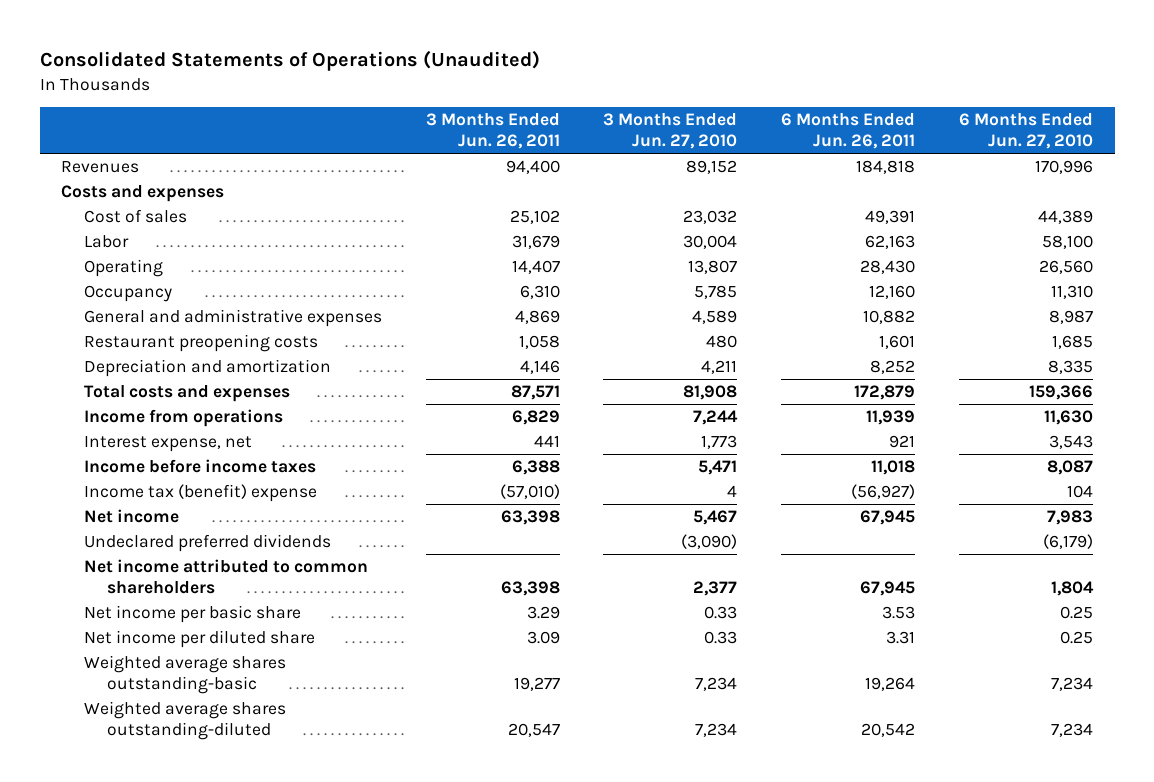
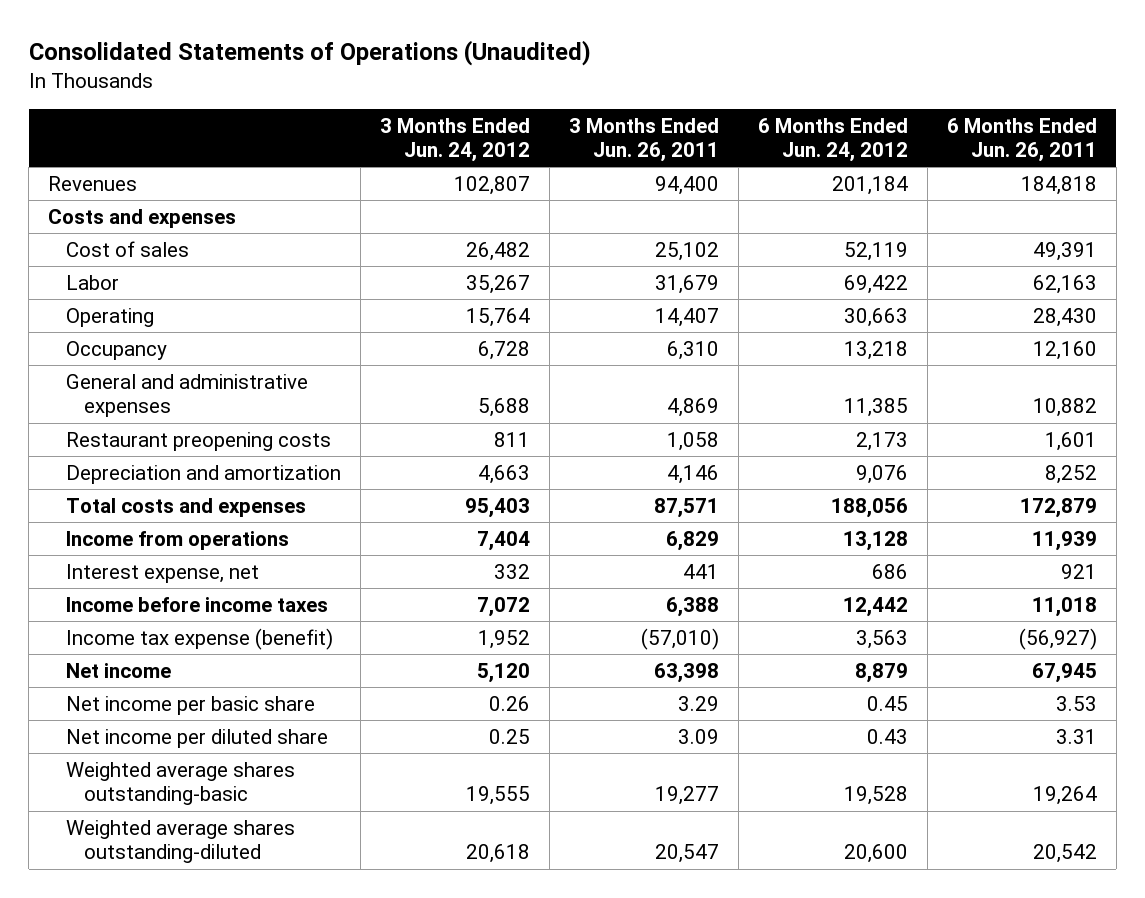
- | 3 Months Ended Jun. 26, 2011 | 3 Months Ended Jun. 27, 2010 | 6 Months Ended Jun. 26, 2011 | 6 Months Ended Jun. 27, 2010
+ | 3 Months Ended Jun. 24, 2012 | 3 Months Ended Jun. 26, 2011 | 6 Months Ended Jun. 24, 2012 | 6 Months Ended Jun. 26, 2011
- Income tax (benefit) expense | (57,010) | 4 | (56,927) | 104
+ Income tax expense (benefit) | 1,952 | (57,010) | 3,563 | (56,927)
- Undeclared preferred dividends | | (3,090) | | (6,179)
- Net income attributed to common shareholders | 63,398 | 2,377 | 67,945 | 1,804

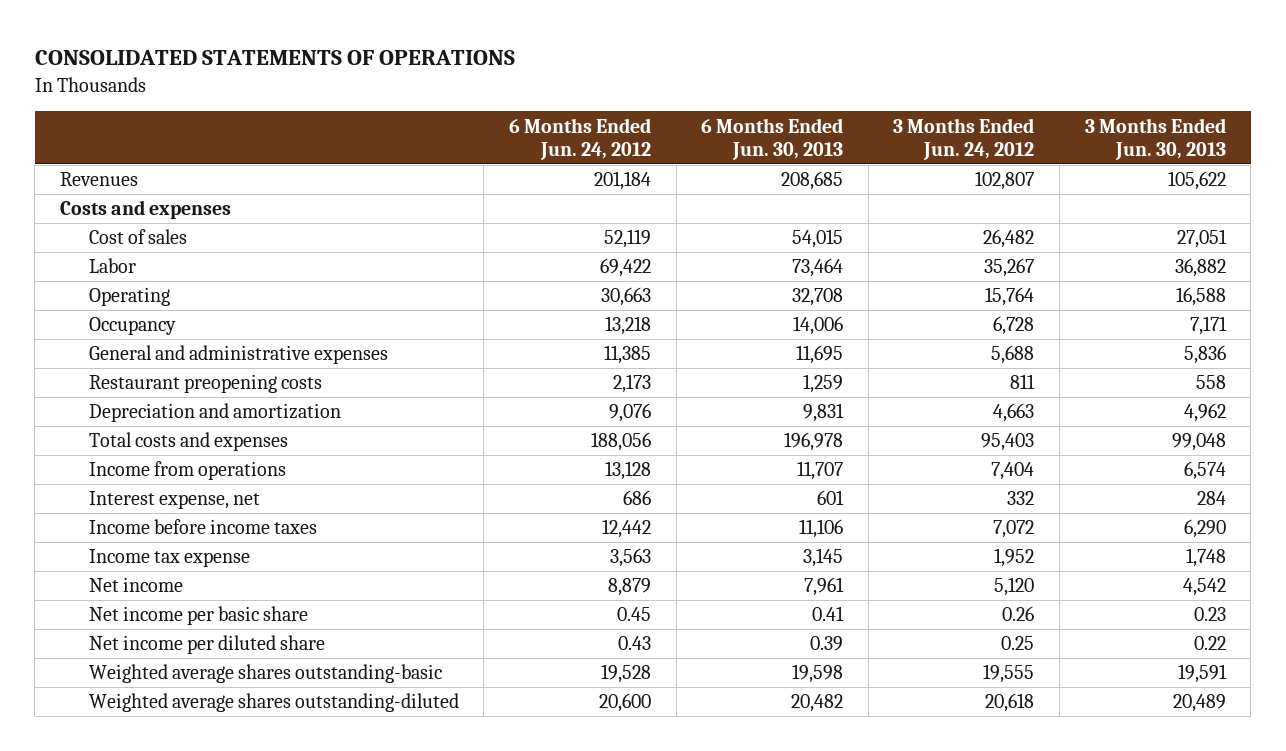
- Consolidated Statements of Operations (Unaudited)
+ CONSOLIDATED STATEMENTS OF OPERATIONS
- | 3 Months Ended Jun. 24, 2012 | 3 Months Ended Jun. 26, 2011 | 6 Months Ended Jun. 24, 2012 | 6 Months Ended Jun. 26, 2011
+ | 6 Months Ended Jun. 24, 2012 | 6 Months Ended Jun. 30, 2013 | 3 Months Ended Jun. 24, 2012 | 3 Months Ended Jun. 30, 2013
- Income tax expense (benefit) | 1,952 | (57,010) | 3,563 | (56,927)
+ Income tax expense | 3,563 | 3,145 | 1,952 | 1,748

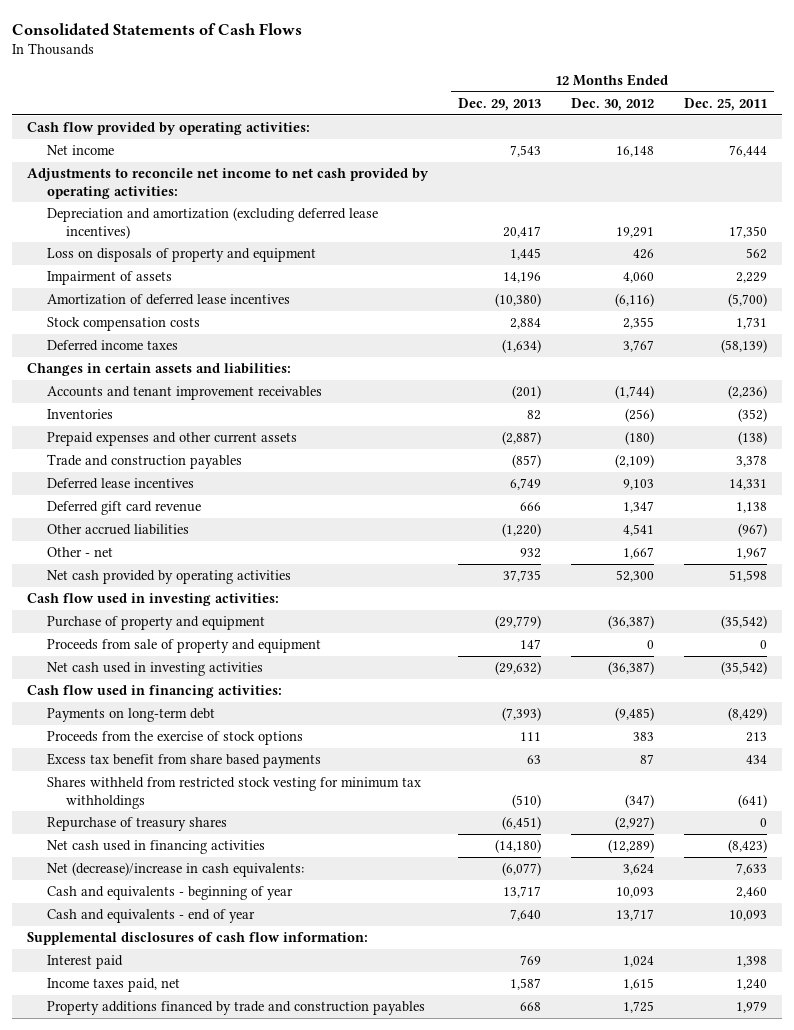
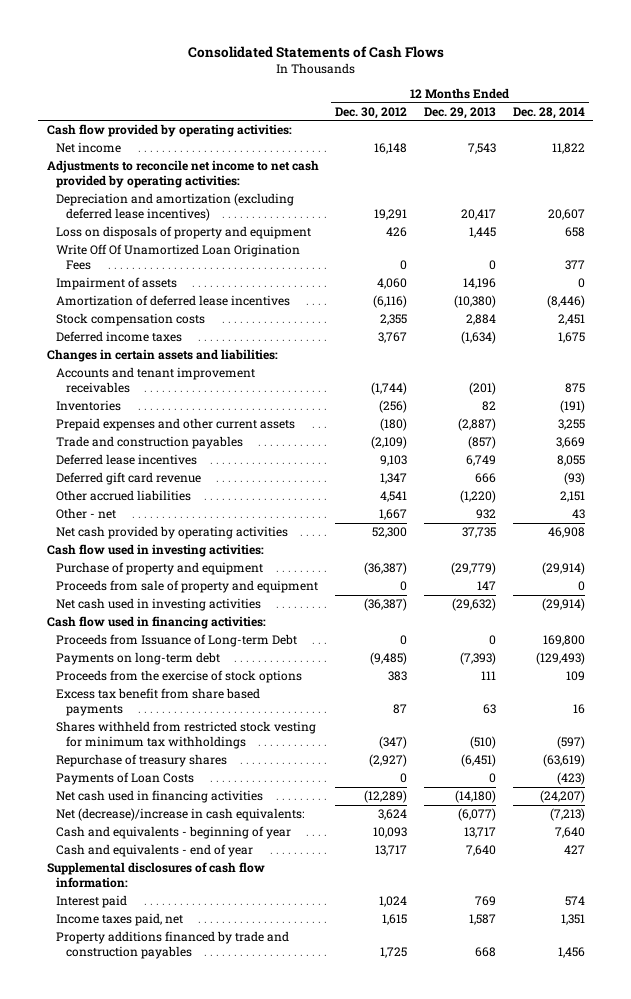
- | 12 Months Ended Dec. 29, 2013 | 12 Months Ended Dec. 30, 2012 | 12 Months Ended Dec. 25, 2011
+ | 12 Months Ended Dec. 30, 2012 | 12 Months Ended Dec. 29, 2013 | 12 Months Ended Dec. 28, 2014
+ Write Off Of Unamortized Loan Origination Fees | 0 | 0 | 377
+ Proceeds from Issuance of Long-term Debt | 0 | 0 | 169,800
+ Payments of Loan Costs | 0 | 0 | (423)

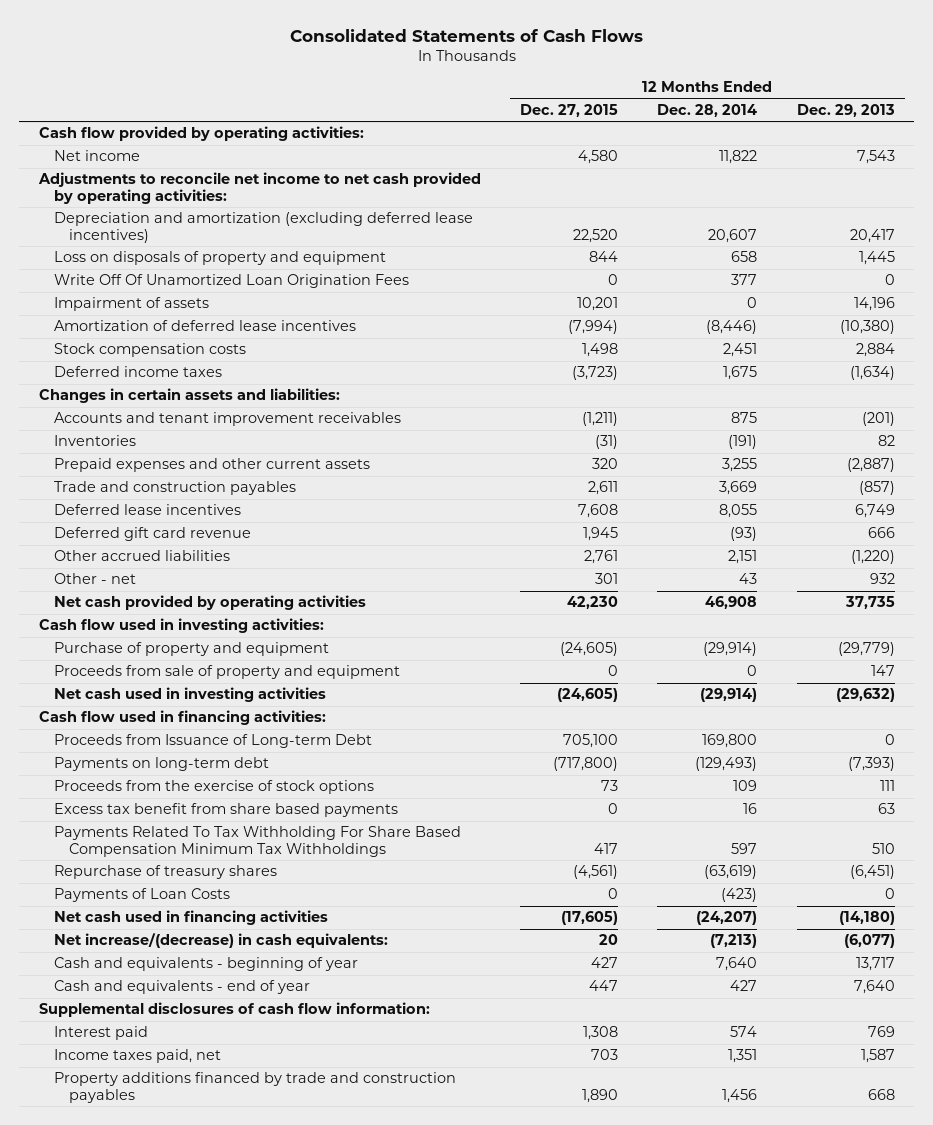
- | 12 Months Ended Dec. 30, 2012 | 12 Months Ended Dec. 29, 2013 | 12 Months Ended Dec. 28, 2014
+ | 12 Months Ended Dec. 27, 2015 | 12 Months Ended Dec. 28, 2014 | 12 Months Ended Dec. 29, 2013
- Shares withheld from restricted stock vesting for minimum tax withholdings | (347) | (510) | (597)
+ Payments Related To Tax Withholding For Share Based Compensation Minimum Tax Withholdings | 417 | 597 | 510
- Net (decrease)/increase in cash equivalents: | 3,624 | (6,077) | (7,213)
+ Net increase/(decrease) in cash equivalents: | 20 | (7,213) | (6,077)

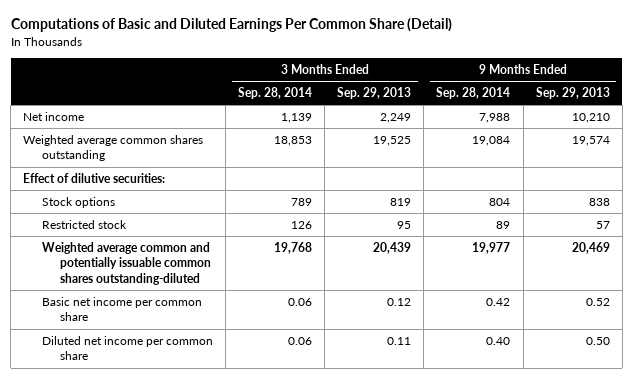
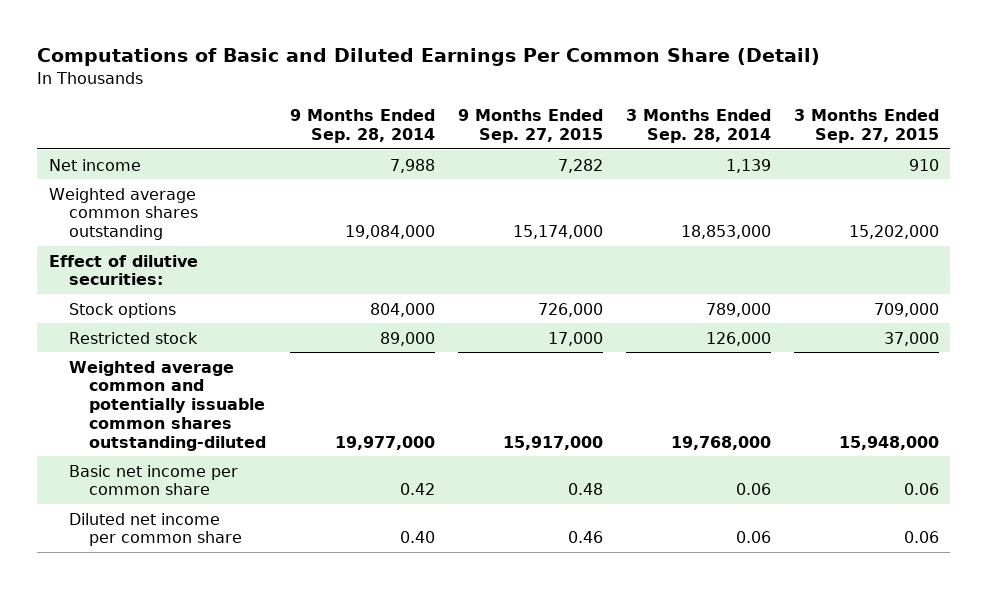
- | 3 Months Ended Sep. 28, 2014 | 3 Months Ended Sep. 29, 2013 | 9 Months Ended Sep. 28, 2014 | 9 Months Ended Sep. 29, 2013
+ | 9 Months Ended Sep. 28, 2014 | 9 Months Ended Sep. 27, 2015 | 3 Months Ended Sep. 28, 2014 | 3 Months Ended Sep. 27, 2015
- Weighted average common shares outstanding | 18,853 | 19,525 | 19,084 | 19,574
+ Weighted average common shares outstanding | 19,084,000 | 15,174,000 | 18,853,000 | 15,202,000
- Stock options | 789 | 819 | 804 | 838
- Restricted stock | 126 | 95 | 89 | 57
- Weighted average common and potentially issuable common shares outstanding-diluted | 19,768 | 20,439 | 19,977 | 20,469
+ Stock options | 804,000 | 726,000 | 789,000 | 709,000
+ Restricted stock | 89,000 | 17,000 | 126,000 | 37,000
+ Weighted average common and potentially issuable common shares outstanding-diluted | 19,977,000 | 15,917,000 | 19,768,000 | 15,948,000

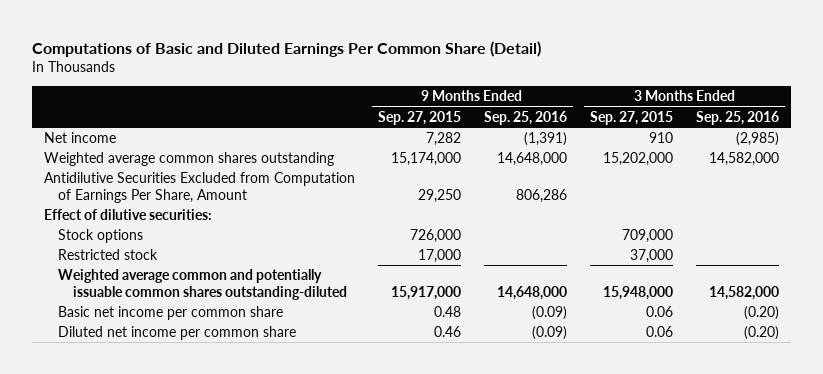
- | 9 Months Ended Sep. 28, 2014 | 9 Months Ended Sep. 27, 2015 | 3 Months Ended Sep. 28, 2014 | 3 Months Ended Sep. 27, 2015
+ | 9 Months Ended Sep. 27, 2015 | 9 Months Ended Sep. 25, 2016 | 3 Months Ended Sep. 27, 2015 | 3 Months Ended Sep. 25, 2016
+ Antidilutive Securities Excluded from Computation of Earnings Per Share, Amount | 29,250 | 806,286 | |

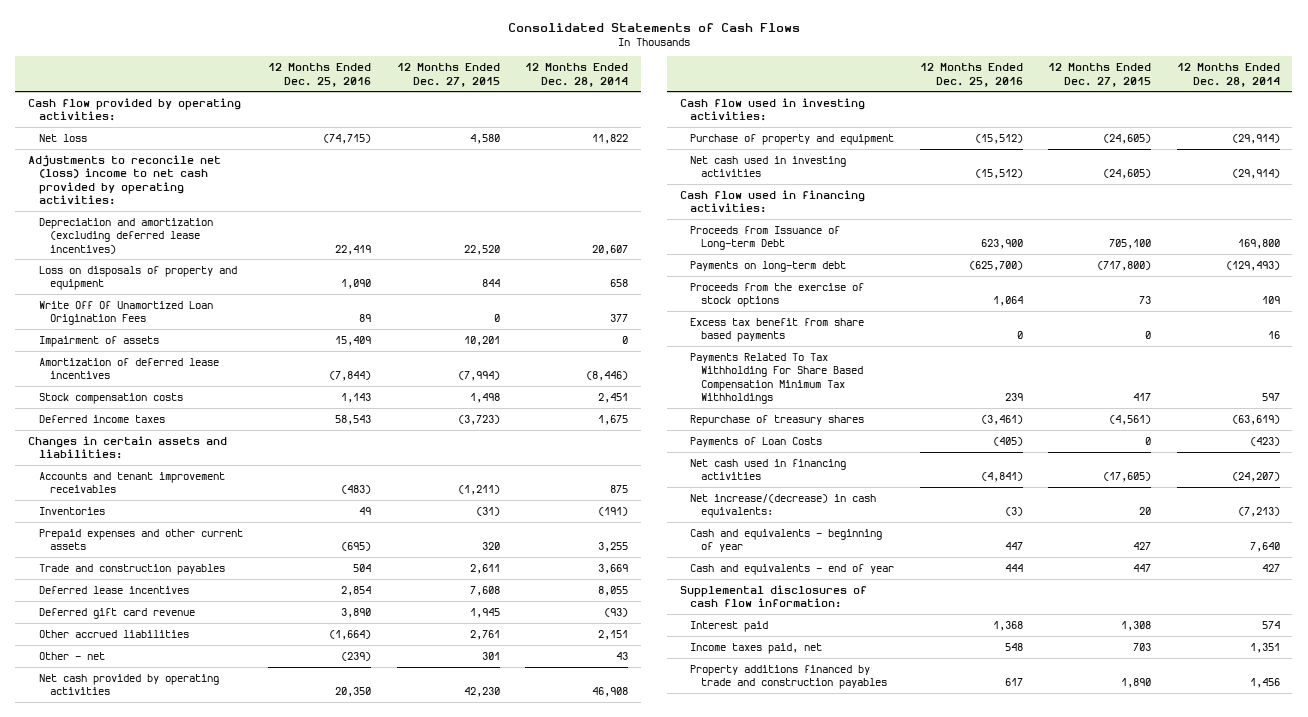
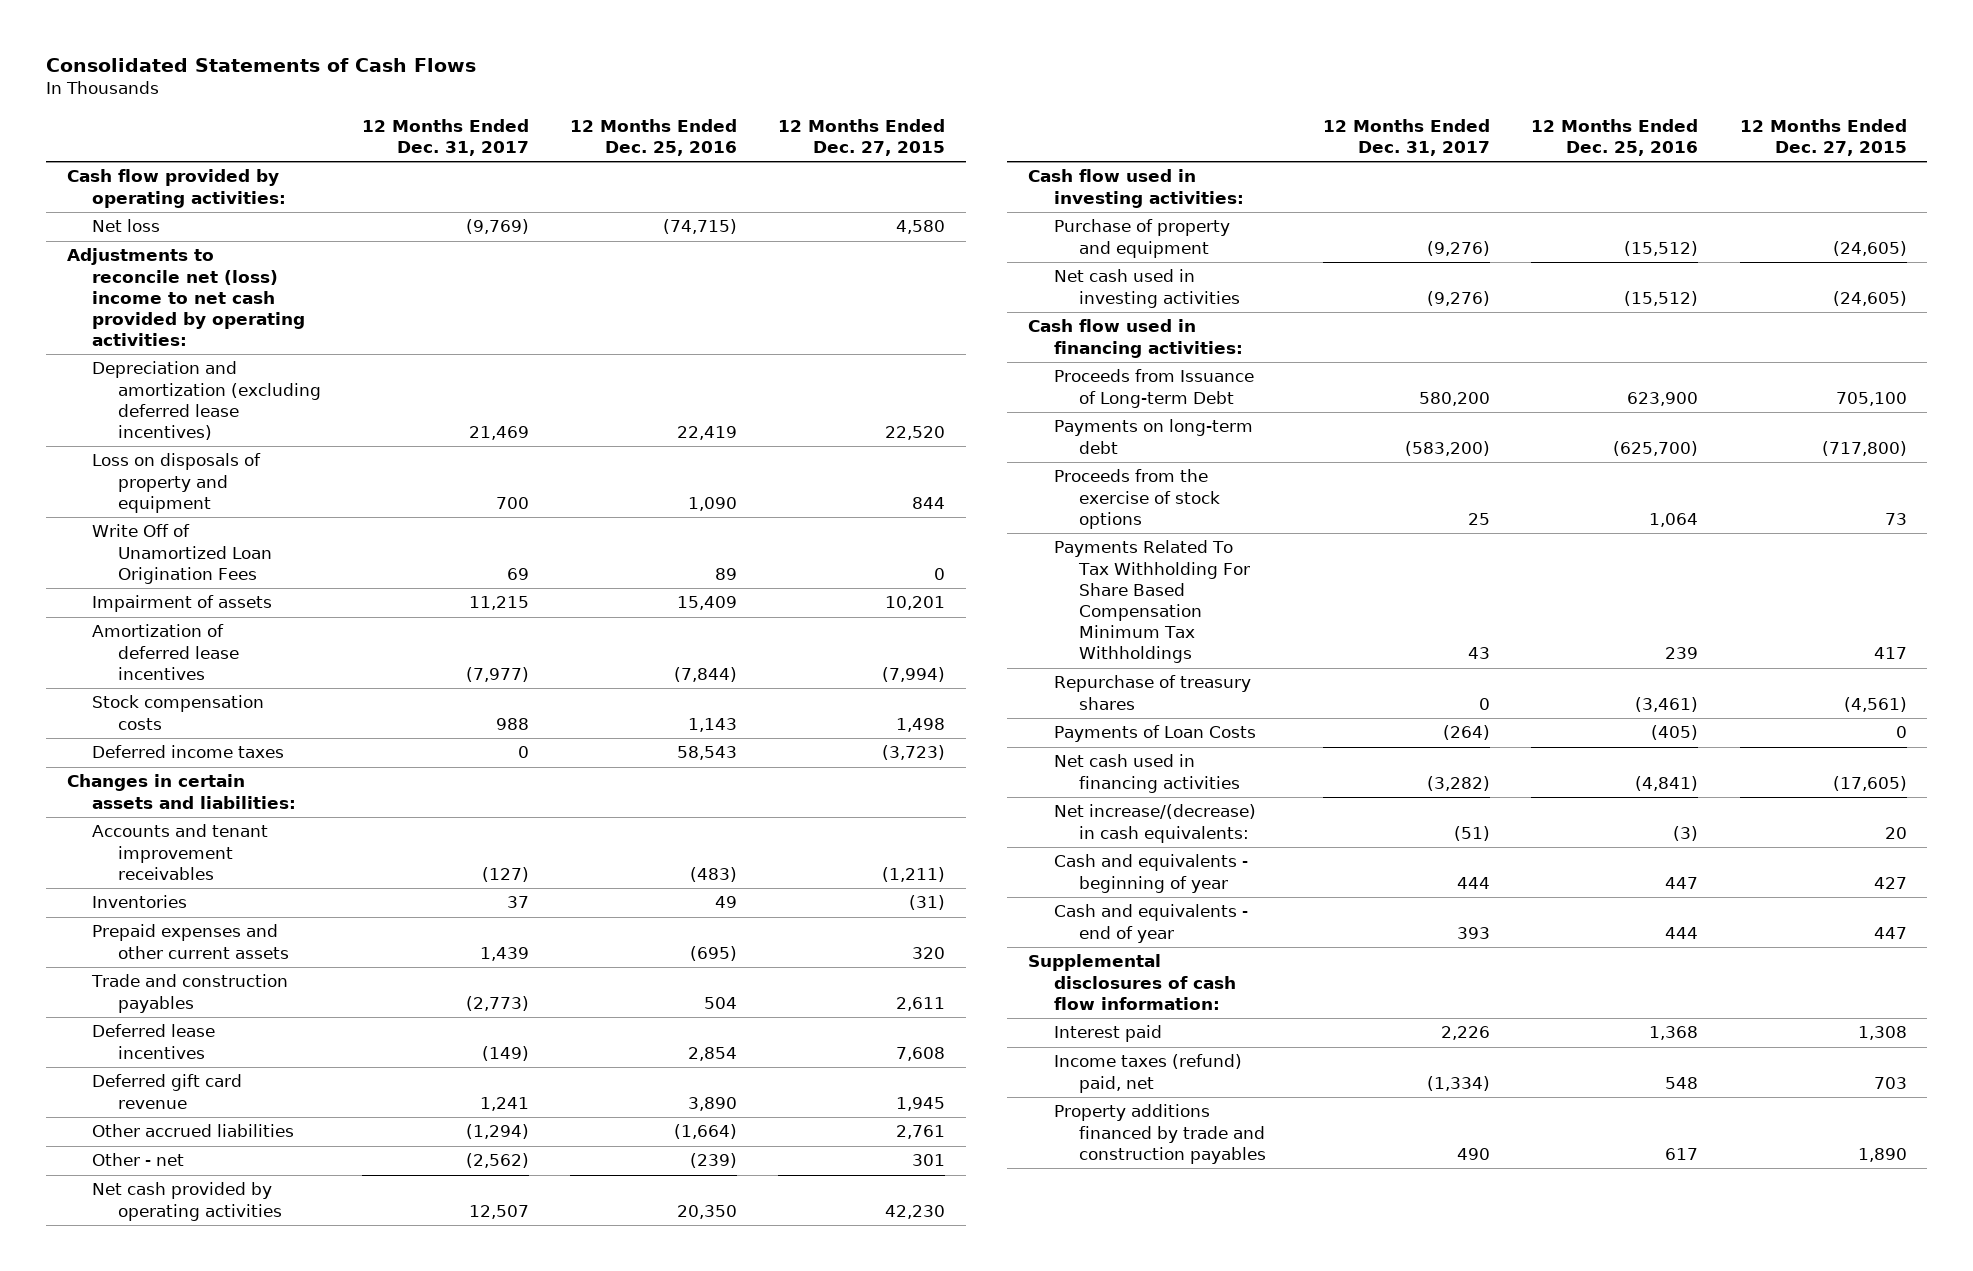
- | 12 Months Ended Dec. 25, 2016 | 12 Months Ended Dec. 27, 2015 | 12 Months Ended Dec. 28, 2014
+ | 12 Months Ended Dec. 31, 2017 | 12 Months Ended Dec. 25, 2016 | 12 Months Ended Dec. 27, 2015
- Write Off Of Unamortized Loan Origination Fees | 89 | 0 | 377
+ Write Off of Unamortized Loan Origination Fees | 69 | 89 | 0
- Excess tax benefit from share based payments | 0 | 0 | 16
- Income taxes paid, net | 548 | 703 | 1,351
+ Income taxes (refund) paid, net | (1,334) | 548 | 703

